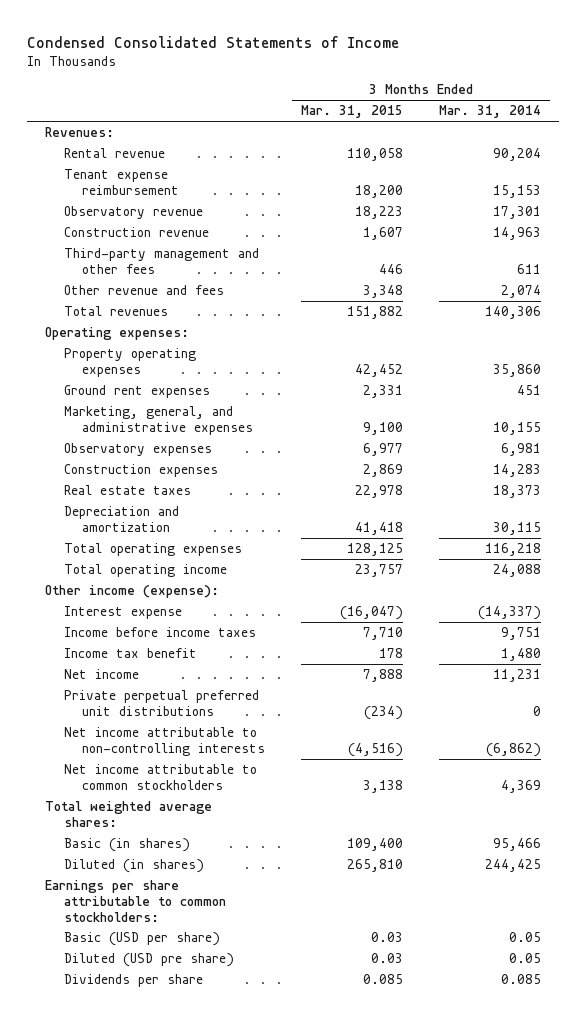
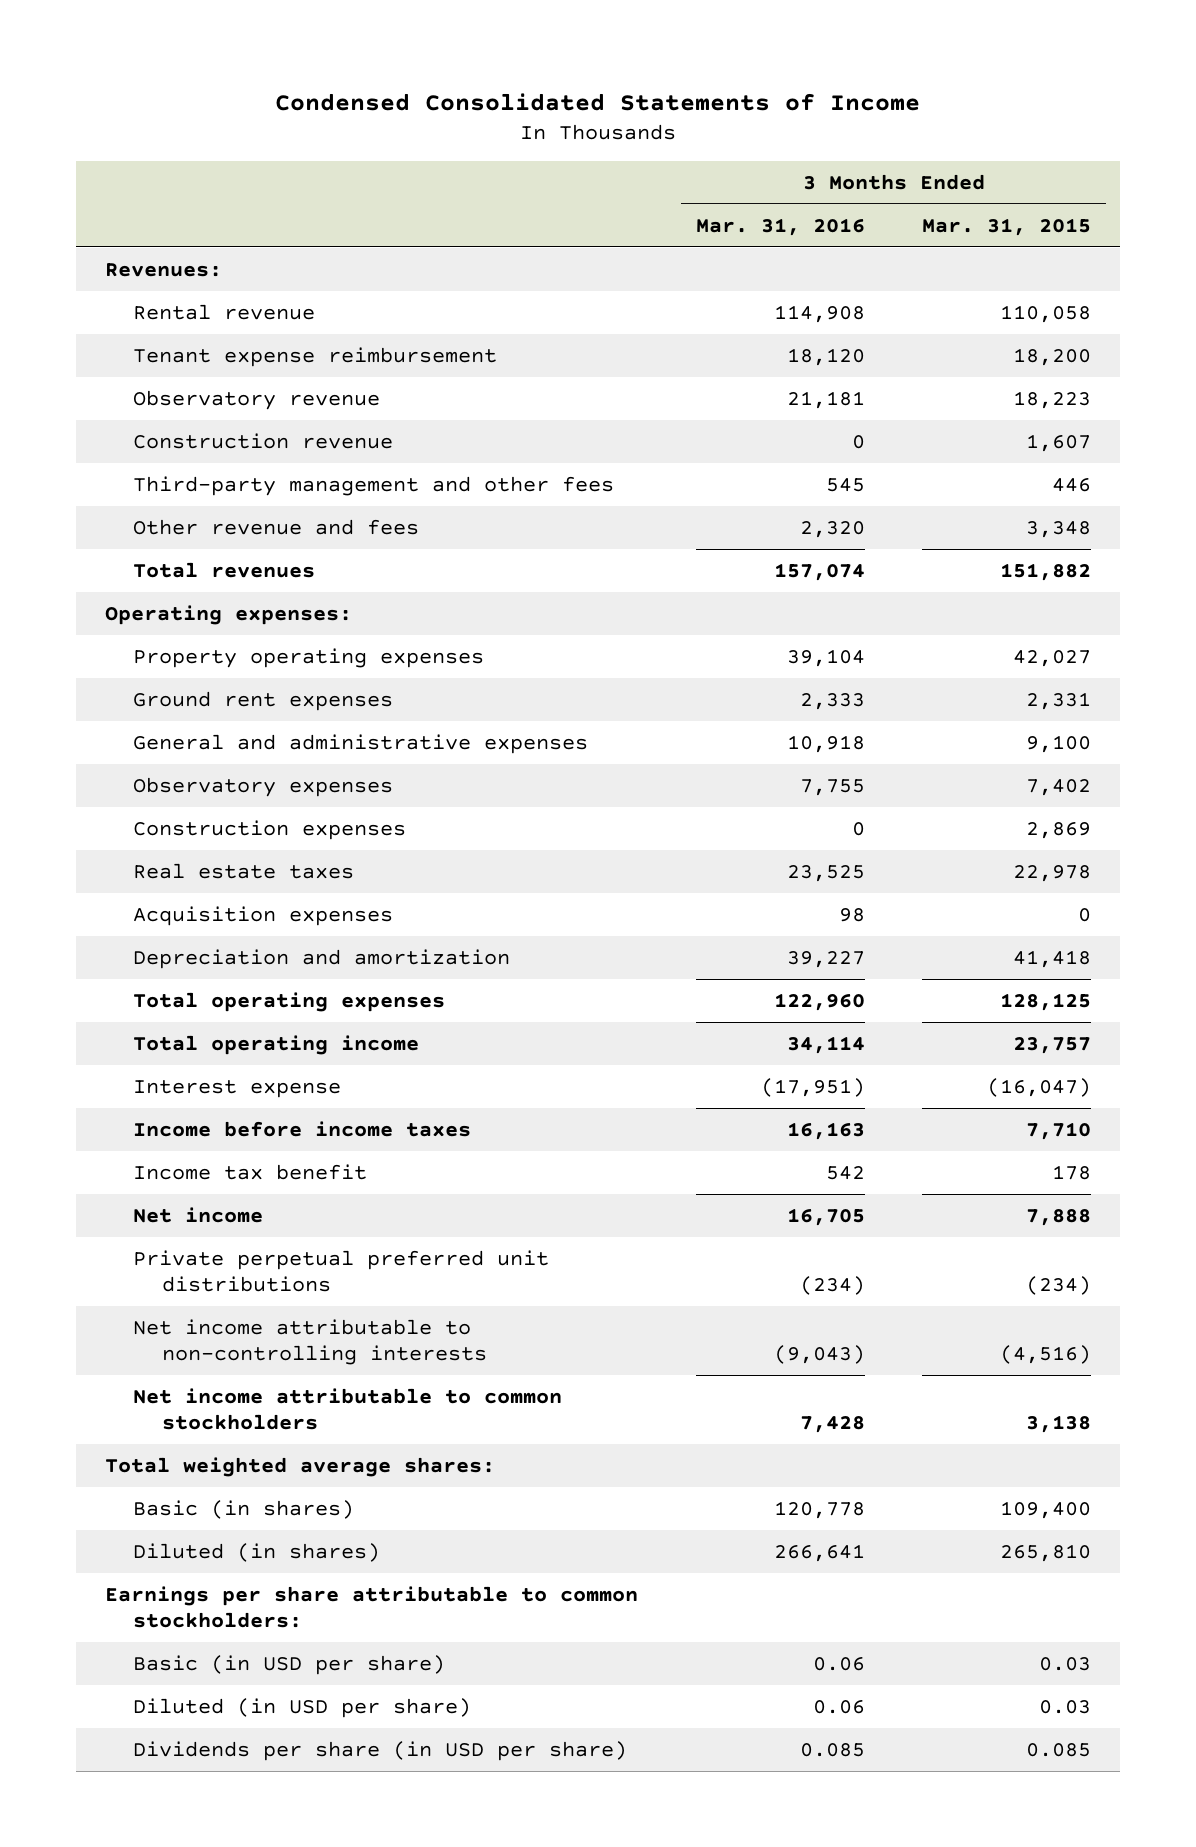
- | 3 Months Ended Mar. 31, 2015 | 3 Months Ended Mar. 31, 2014
+ | 3 Months Ended Mar. 31, 2016 | 3 Months Ended Mar. 31, 2015
- Property operating expenses | 42,452 | 35,860
+ Property operating expenses | 39,104 | 42,027
- Marketing, general, and administrative expenses | 9,100 | 10,155
- Observatory expenses | 6,977 | 6,981
+ General and administrative expenses | 10,918 | 9,100
+ Observatory expenses | 7,755 | 7,402
+ Acquisition expenses | 98 | 0
- Other income (expense):
- Basic (USD per share) | 0.03 | 0.05
- Diluted (USD pre share) | 0.03 | 0.05
- Dividends per share | 0.085 | 0.085
+ Basic (in USD per share) | 0.06 | 0.03
+ Diluted (in USD per share) | 0.06 | 0.03
+ Dividends per share (in USD per share) | 0.085 | 0.085

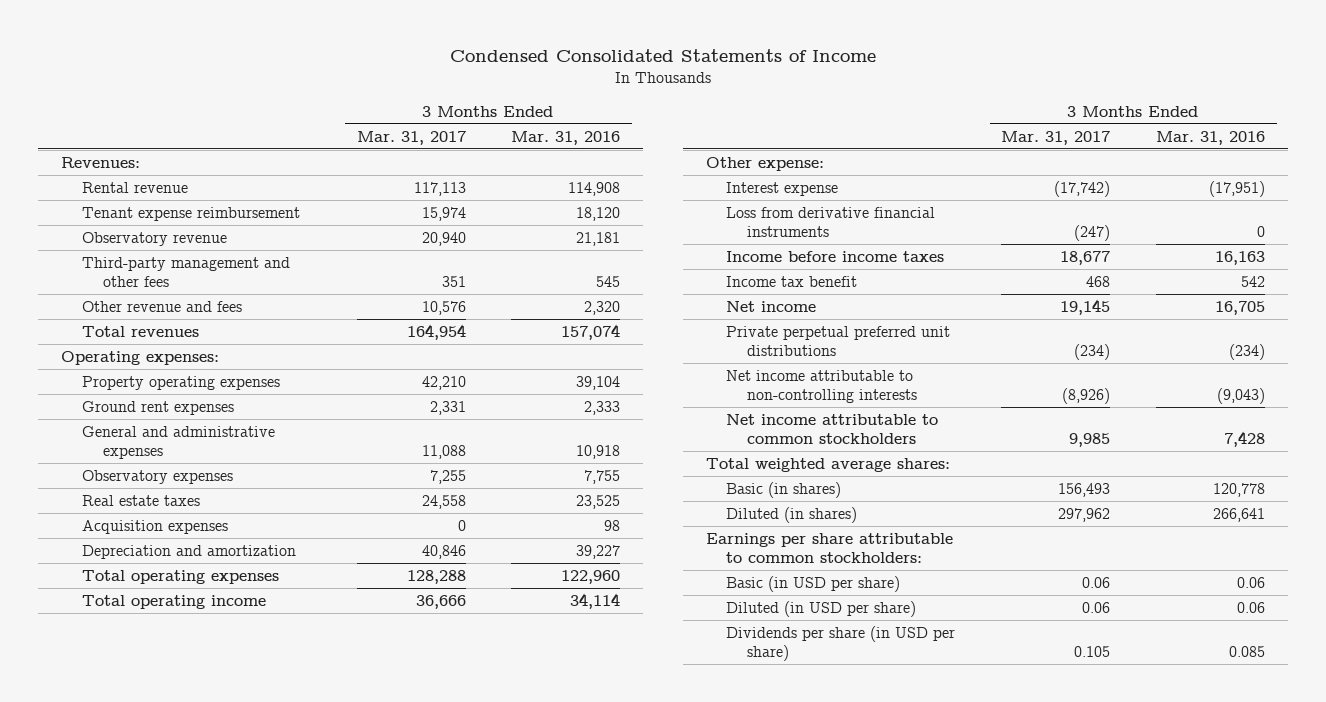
- | 3 Months Ended Mar. 31, 2016 | 3 Months Ended Mar. 31, 2015
+ | 3 Months Ended Mar. 31, 2017 | 3 Months Ended Mar. 31, 2016
- Construction revenue | 0 | 1,607
- Construction expenses | 0 | 2,869
+ Other expense:
+ Loss from derivative financial instruments | (247) | 0

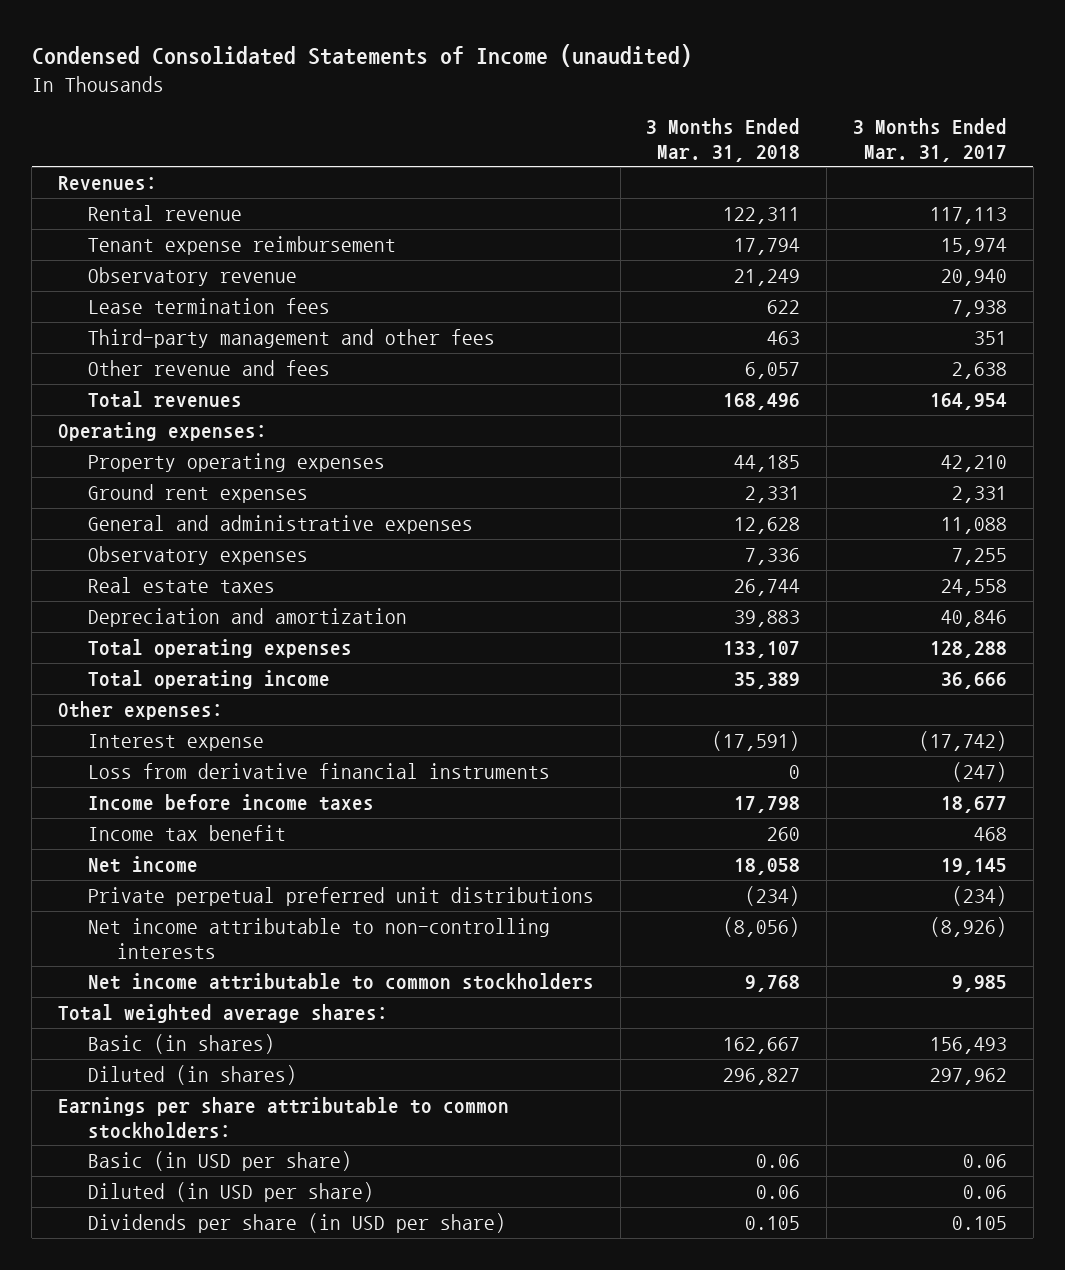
- Condensed Consolidated Statements of Income
+ Condensed Consolidated Statements of Income (unaudited)
- | 3 Months Ended Mar. 31, 2017 | 3 Months Ended Mar. 31, 2016
+ | 3 Months Ended Mar. 31, 2018 | 3 Months Ended Mar. 31, 2017
+ Lease termination fees | 622 | 7,938
- Other revenue and fees | 10,576 | 2,320
+ Other revenue and fees | 6,057 | 2,638
- Acquisition expenses | 0 | 98
- Other expense:
+ Other expenses:

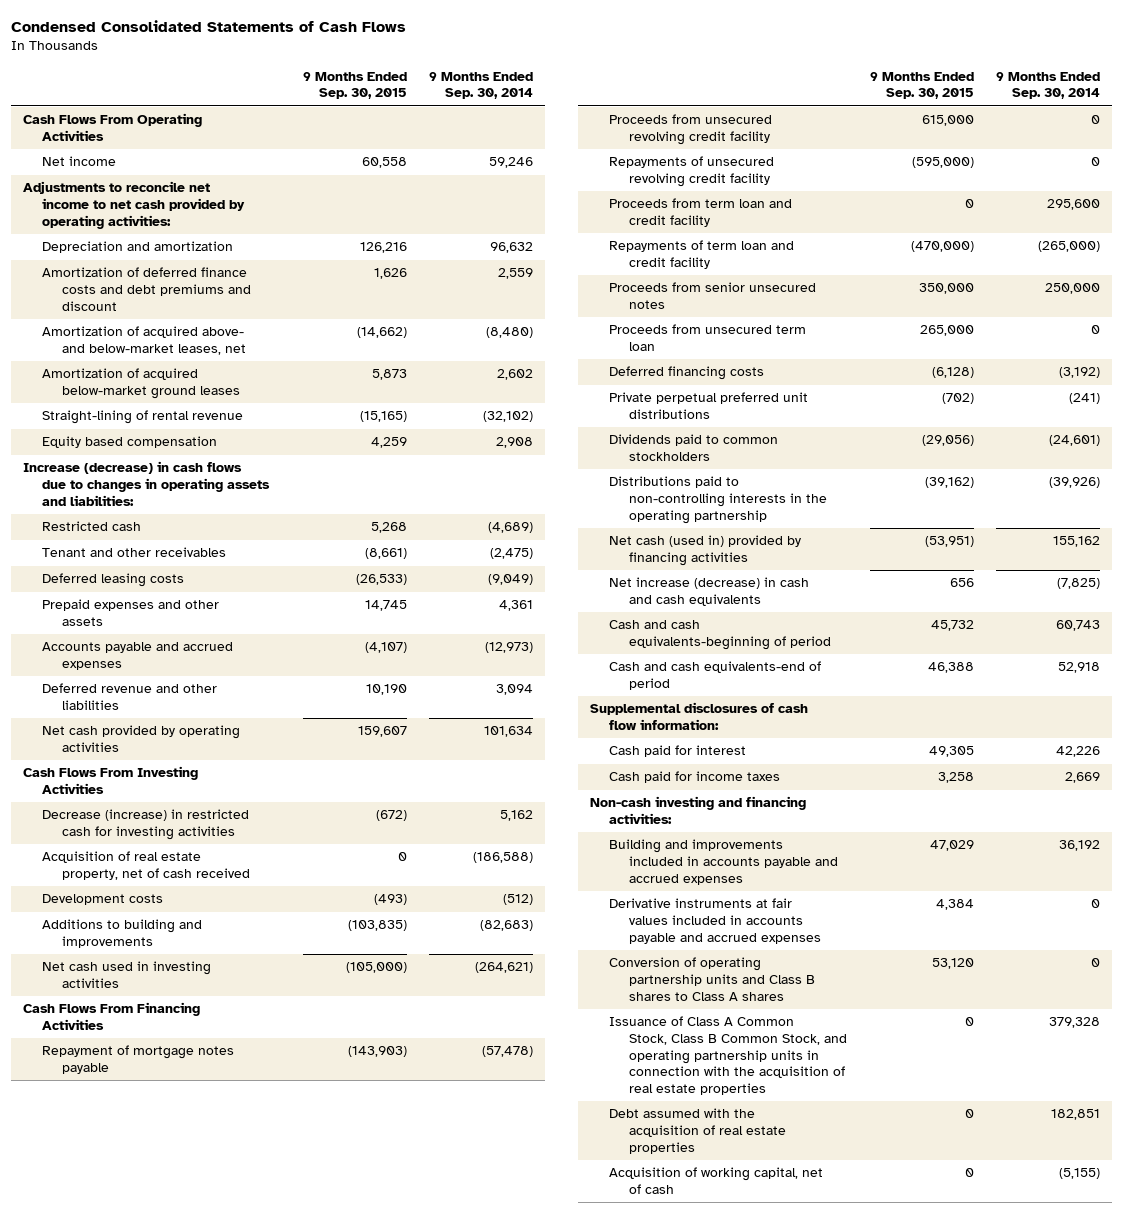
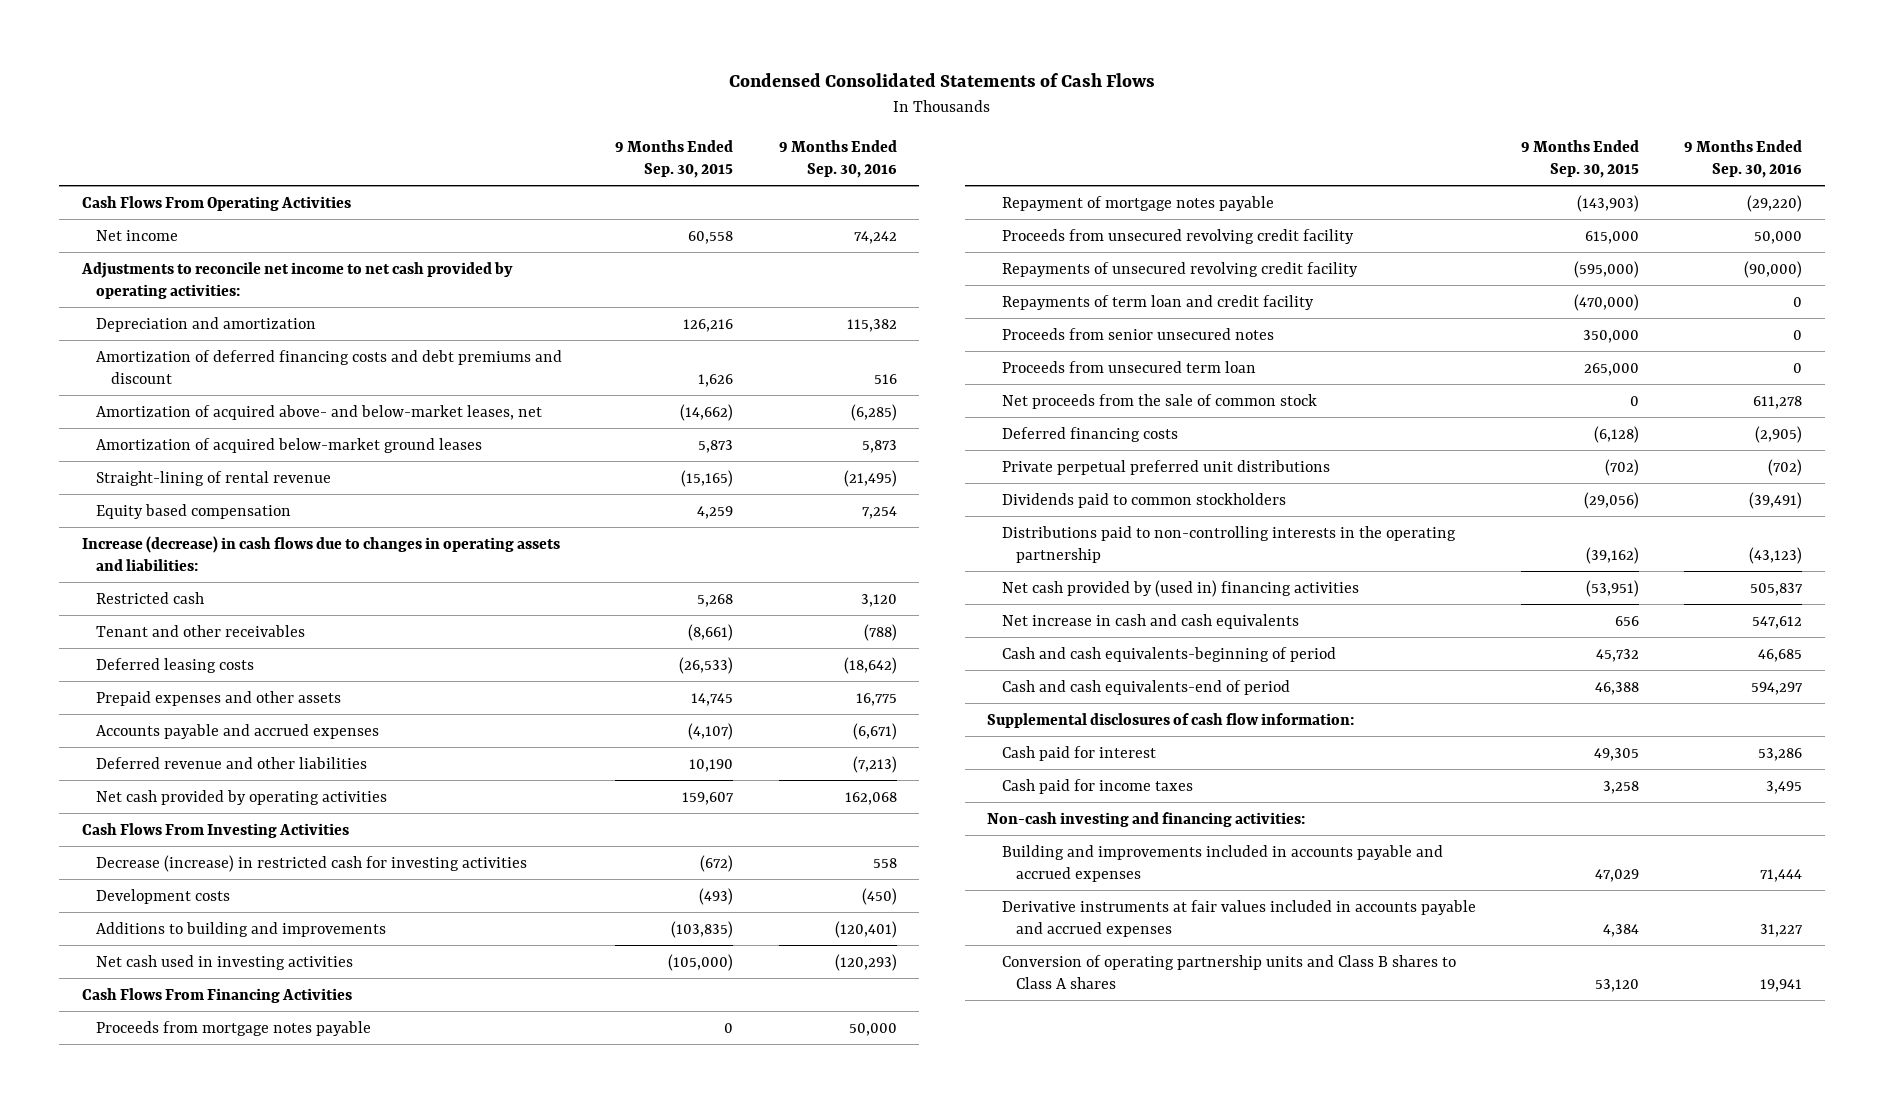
- | 9 Months Ended Sep. 30, 2015 | 9 Months Ended Sep. 30, 2014
+ | 9 Months Ended Sep. 30, 2015 | 9 Months Ended Sep. 30, 2016
- Amortization of deferred finance costs and debt premiums and discount | 1,626 | 2,559
+ Amortization of deferred financing costs and debt premiums and discount | 1,626 | 516
- Acquisition of real estate property, net of cash received | 0 | (186,588)
+ Proceeds from mortgage notes payable | 0 | 50,000
- Proceeds from term loan and credit facility | 0 | 295,600
+ Net proceeds from the sale of common stock | 0 | 611,278
- Net cash (used in) provided by financing activities | (53,951) | 155,162
- Net increase (decrease) in cash and cash equivalents | 656 | (7,825)
+ Net cash provided by (used in) financing activities | (53,951) | 505,837
+ Net increase in cash and cash equivalents | 656 | 547,612
- Issuance of Class A Common Stock, Class B Common Stock, and operating partnership units in connection with the acquisition of real estate properties | 0 | 379,328
- Debt assumed with the acquisition of real estate properties | 0 | 182,851
- Acquisition of working capital, net of cash | 0 | (5,155)

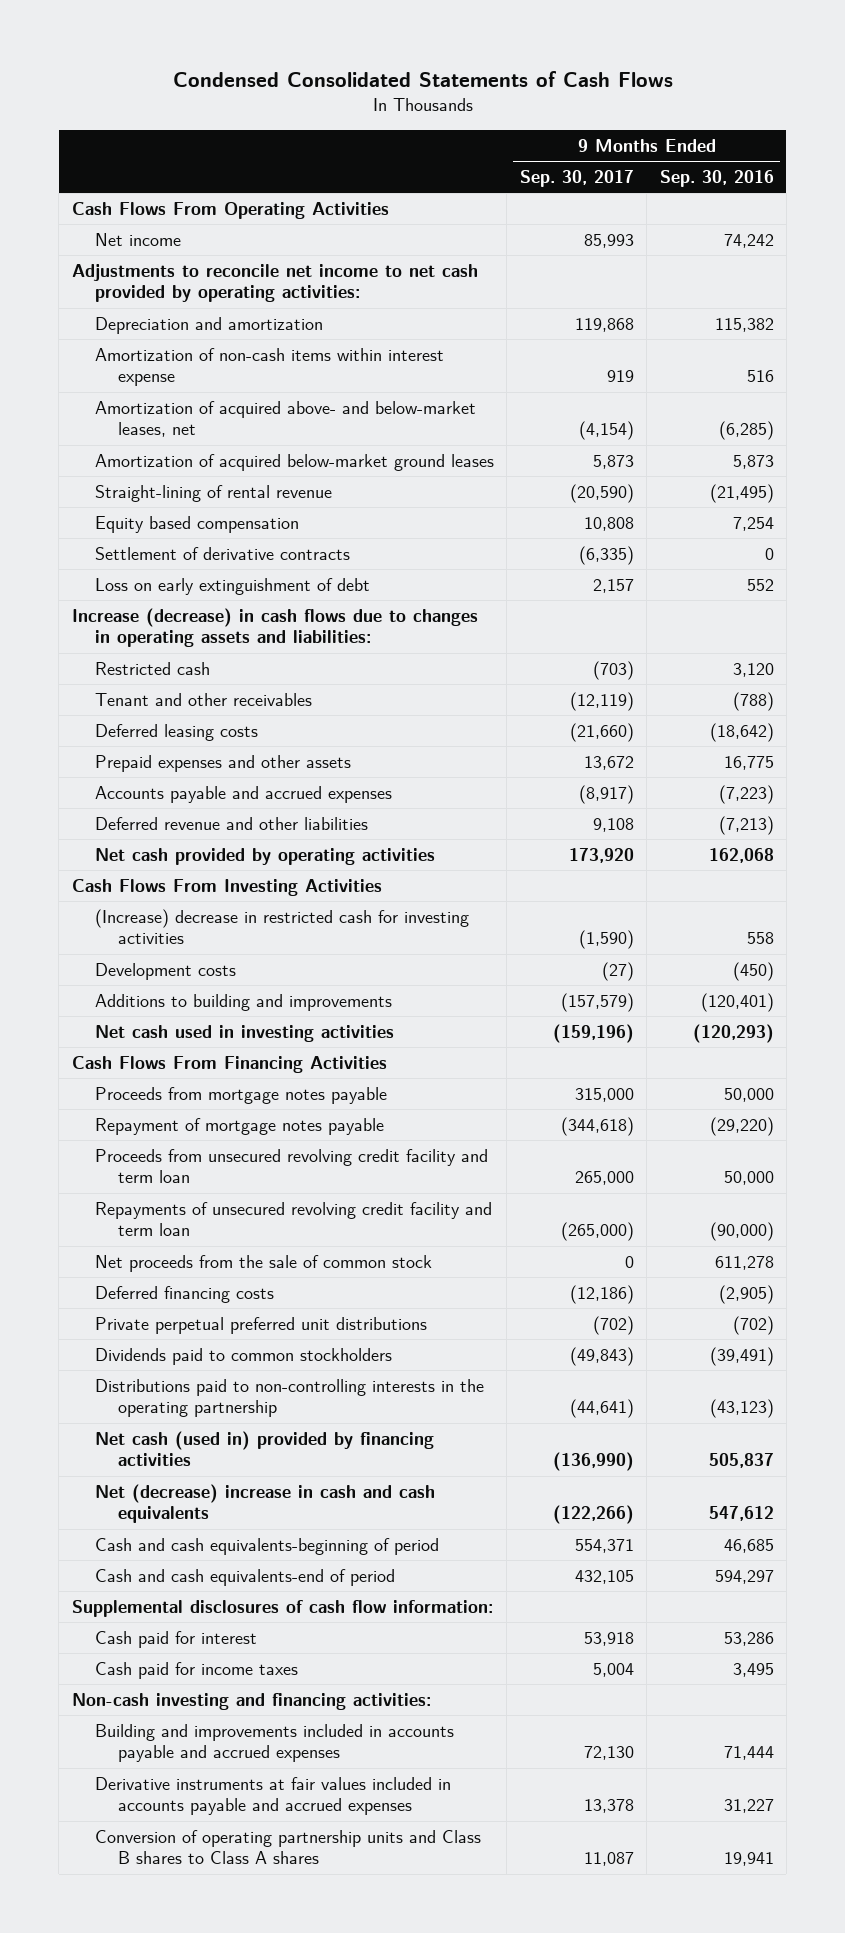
- | 9 Months Ended Sep. 30, 2015 | 9 Months Ended Sep. 30, 2016
+ | 9 Months Ended Sep. 30, 2017 | 9 Months Ended Sep. 30, 2016
- Amortization of deferred financing costs and debt premiums and discount | 1,626 | 516
+ Amortization of non-cash items within interest expense | 919 | 516
+ Settlement of derivative contracts | (6,335) | 0
+ Loss on early extinguishment of debt | 2,157 | 552
- Accounts payable and accrued expenses | (4,107) | (6,671)
+ Accounts payable and accrued expenses | (8,917) | (7,223)
- Decrease (increase) in restricted cash for investing activities | (672) | 558
+ (Increase) decrease in restricted cash for investing activities | (1,590) | 558
- Proceeds from unsecured revolving credit facility | 615,000 | 50,000
- Repayments of unsecured revolving credit facility | (595,000) | (90,000)
- Repayments of term loan and credit facility | (470,000) | 0
- Proceeds from senior unsecured notes | 350,000 | 0
- Proceeds from unsecured term loan | 265,000 | 0
+ Proceeds from unsecured revolving credit facility and term loan | 265,000 | 50,000
+ Repayments of unsecured revolving credit facility and term loan | (265,000) | (90,000)
- Net cash provided by (used in) financing activities | (53,951) | 505,837
- Net increase in cash and cash equivalents | 656 | 547,612
+ Net cash (used in) provided by financing activities | (136,990) | 505,837
+ Net (decrease) increase in cash and cash equivalents | (122,266) | 547,612

